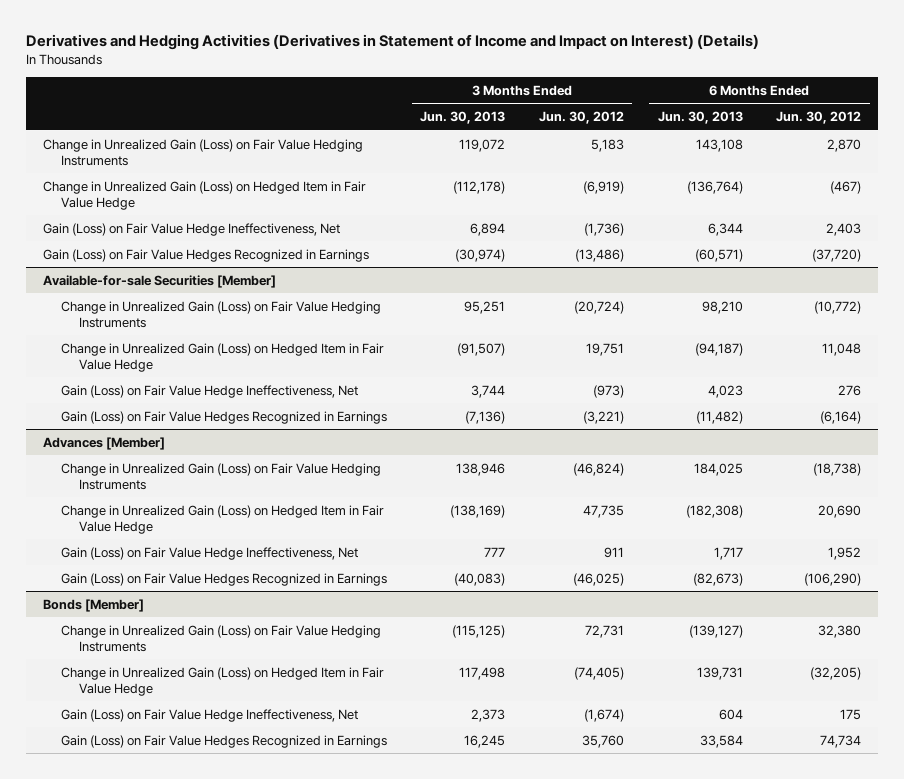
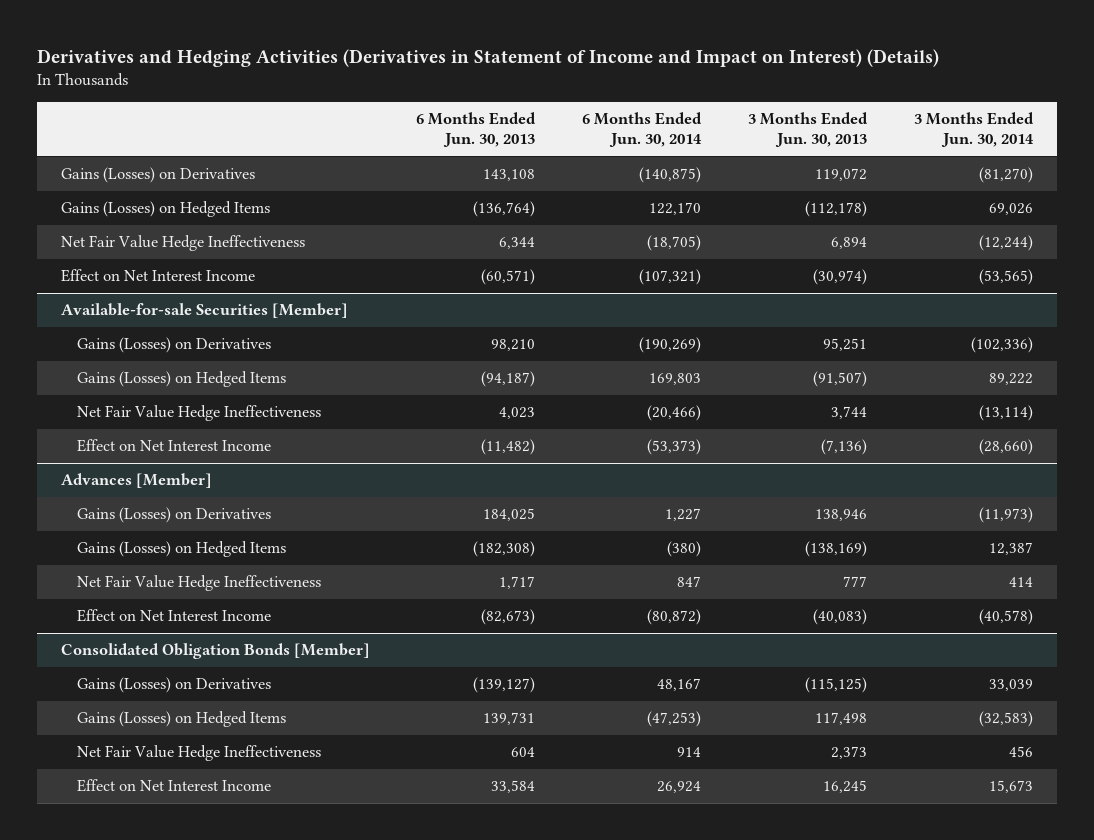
- | 3 Months Ended Jun. 30, 2013 | 3 Months Ended Jun. 30, 2012 | 6 Months Ended Jun. 30, 2013 | 6 Months Ended Jun. 30, 2012
+ | 6 Months Ended Jun. 30, 2013 | 6 Months Ended Jun. 30, 2014 | 3 Months Ended Jun. 30, 2013 | 3 Months Ended Jun. 30, 2014
- Change in Unrealized Gain (Loss) on Fair Value Hedging Instruments | 119,072 | 5,183 | 143,108 | 2,870
- Change in Unrealized Gain (Loss) on Hedged Item in Fair Value Hedge | (112,178) | (6,919) | (136,764) | (467)
- Gain (Loss) on Fair Value Hedge Ineffectiveness, Net | 6,894 | (1,736) | 6,344 | 2,403
- Gain (Loss) on Fair Value Hedges Recognized in Earnings | (30,974) | (13,486) | (60,571) | (37,720)
+ Gains (Losses) on Derivatives | 143,108 | (140,875) | 119,072 | (81,270)
+ Gains (Losses) on Hedged Items | (136,764) | 122,170 | (112,178) | 69,026
+ Net Fair Value Hedge Ineffectiveness | 6,344 | (18,705) | 6,894 | (12,244)
+ Effect on Net Interest Income | (60,571) | (107,321) | (30,974) | (53,565)
@ Available-for-sale Securities [Member]
- Change in Unrealized Gain (Loss) on Fair Value Hedging Instruments | 95,251 | (20,724) | 98,210 | (10,772)
- Change in Unrealized Gain (Loss) on Hedged Item in Fair Value Hedge | (91,507) | 19,751 | (94,187) | 11,048
- Gain (Loss) on Fair Value Hedge Ineffectiveness, Net | 3,744 | (973) | 4,023 | 276
- Gain (Loss) on Fair Value Hedges Recognized in Earnings | (7,136) | (3,221) | (11,482) | (6,164)
+ Gains (Losses) on Derivatives | 98,210 | (190,269) | 95,251 | (102,336)
+ Gains (Losses) on Hedged Items | (94,187) | 169,803 | (91,507) | 89,222
+ Net Fair Value Hedge Ineffectiveness | 4,023 | (20,466) | 3,744 | (13,114)
+ Effect on Net Interest Income | (11,482) | (53,373) | (7,136) | (28,660)
@ Advances [Member]
- Change in Unrealized Gain (Loss) on Fair Value Hedging Instruments | 138,946 | (46,824) | 184,025 | (18,738)
- Change in Unrealized Gain (Loss) on Hedged Item in Fair Value Hedge | (138,169) | 47,735 | (182,308) | 20,690
- Gain (Loss) on Fair Value Hedge Ineffectiveness, Net | 777 | 911 | 1,717 | 1,952
- Gain (Loss) on Fair Value Hedges Recognized in Earnings | (40,083) | (46,025) | (82,673) | (106,290)
- Bonds [Member]
- Change in Unrealized Gain (Loss) on Fair Value Hedging Instruments | (115,125) | 72,731 | (139,127) | 32,380
- Change in Unrealized Gain (Loss) on Hedged Item in Fair Value Hedge | 117,498 | (74,405) | 139,731 | (32,205)
- Gain (Loss) on Fair Value Hedge Ineffectiveness, Net | 2,373 | (1,674) | 604 | 175
- Gain (Loss) on Fair Value Hedges Recognized in Earnings | 16,245 | 35,760 | 33,584 | 74,734
@ Advances [Member]
+ Gains (Losses) on Derivatives | 184,025 | 1,227 | 138,946 | (11,973)
+ Gains (Losses) on Hedged Items | (182,308) | (380) | (138,169) | 12,387
+ Net Fair Value Hedge Ineffectiveness | 1,717 | 847 | 777 | 414
+ Effect on Net Interest Income | (82,673) | (80,872) | (40,083) | (40,578)
+ Consolidated Obligation Bonds [Member]
+ Gains (Losses) on Derivatives | (139,127) | 48,167 | (115,125) | 33,039
+ Gains (Losses) on Hedged Items | 139,731 | (47,253) | 117,498 | (32,583)
+ Net Fair Value Hedge Ineffectiveness | 604 | 914 | 2,373 | 456
+ Effect on Net Interest Income | 33,584 | 26,924 | 16,245 | 15,673

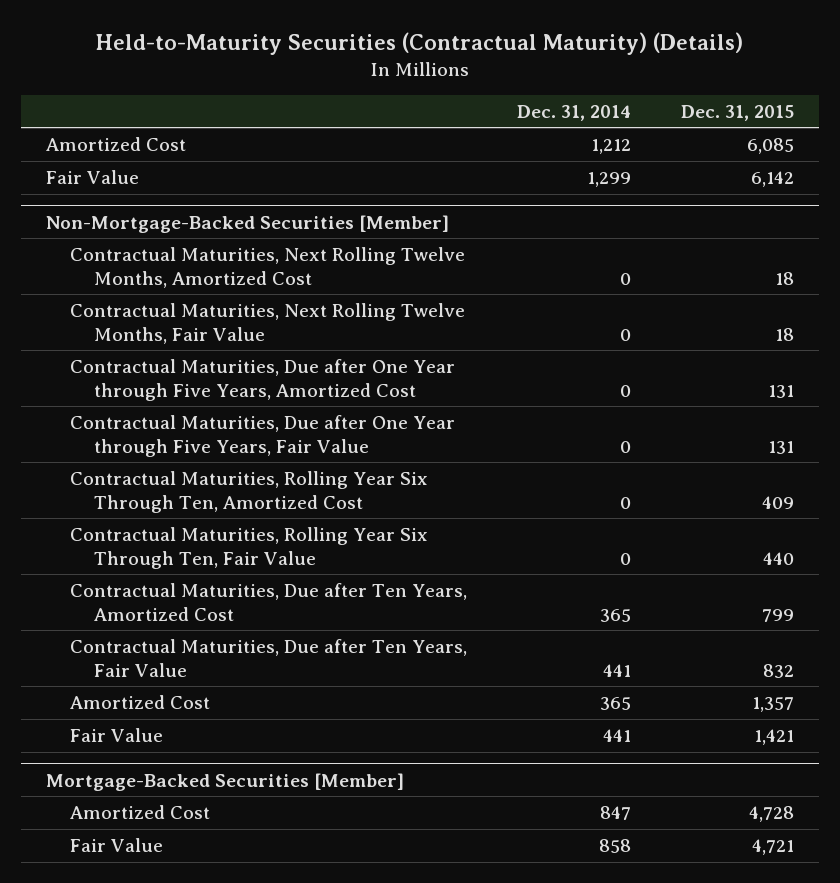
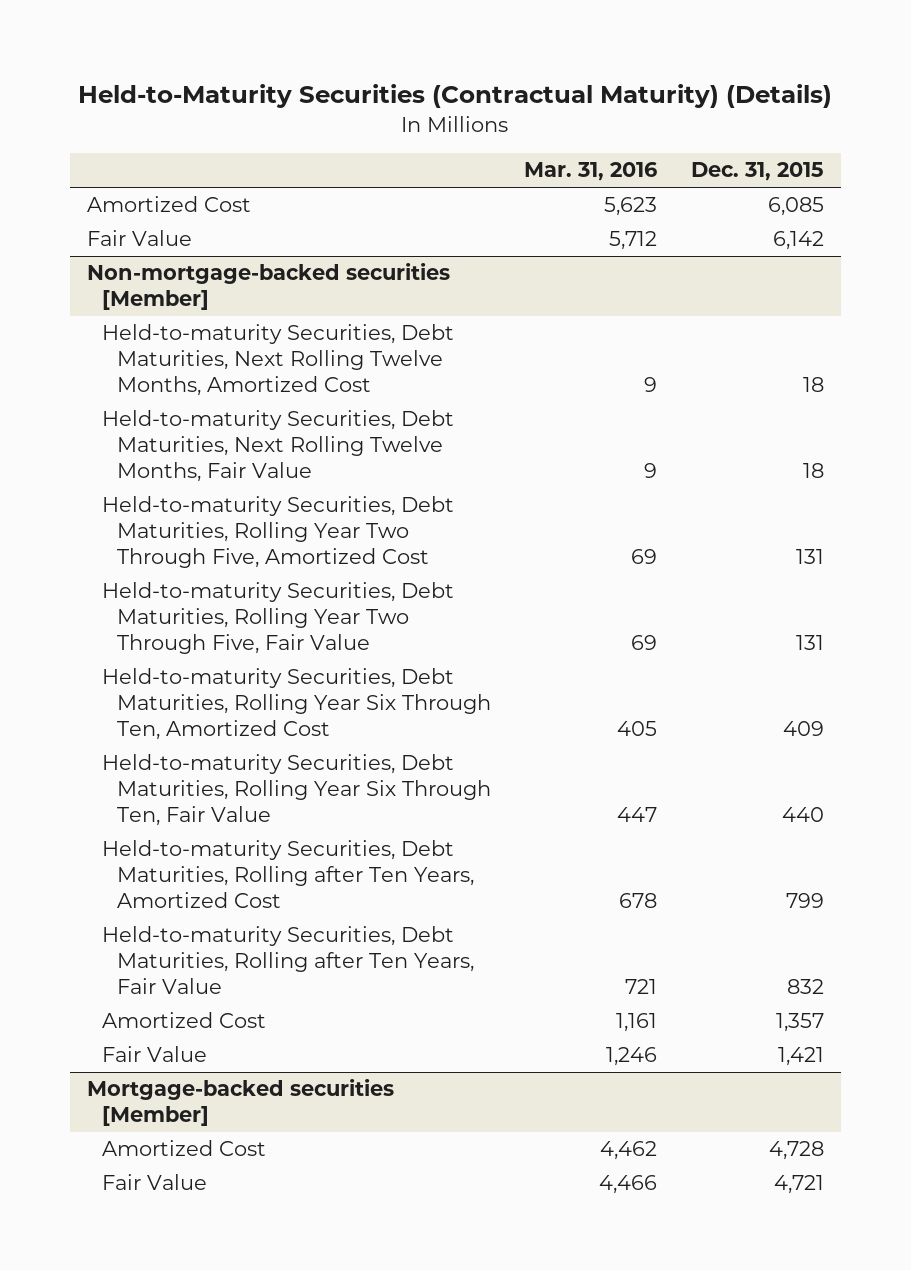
- | Dec. 31, 2014 | Dec. 31, 2015
+ | Mar. 31, 2016 | Dec. 31, 2015
- Non-Mortgage-Backed Securities [Member]
- Contractual Maturities, Next Rolling Twelve Months, Amortized Cost | 0 | 18
- Contractual Maturities, Next Rolling Twelve Months, Fair Value | 0 | 18
- Contractual Maturities, Due after One Year through Five Years, Amortized Cost | 0 | 131
- Contractual Maturities, Due after One Year through Five Years, Fair Value | 0 | 131
- Contractual Maturities, Rolling Year Six Through Ten, Amortized Cost | 0 | 409
- Contractual Maturities, Rolling Year Six Through Ten, Fair Value | 0 | 440
- Contractual Maturities, Due after Ten Years, Amortized Cost | 365 | 799
- Contractual Maturities, Due after Ten Years, Fair Value | 441 | 832
+ Non-mortgage-backed securities [Member]
+ Held-to-maturity Securities, Debt Maturities, Next Rolling Twelve Months, Amortized Cost | 9 | 18
+ Held-to-maturity Securities, Debt Maturities, Next Rolling Twelve Months, Fair Value | 9 | 18
+ Held-to-maturity Securities, Debt Maturities, Rolling Year Two Through Five, Amortized Cost | 69 | 131
+ Held-to-maturity Securities, Debt Maturities, Rolling Year Two Through Five, Fair Value | 69 | 131
+ Held-to-maturity Securities, Debt Maturities, Rolling Year Six Through Ten, Amortized Cost | 405 | 409
+ Held-to-maturity Securities, Debt Maturities, Rolling Year Six Through Ten, Fair Value | 447 | 440
+ Held-to-maturity Securities, Debt Maturities, Rolling after Ten Years, Amortized Cost | 678 | 799
+ Held-to-maturity Securities, Debt Maturities, Rolling after Ten Years, Fair Value | 721 | 832
- Mortgage-Backed Securities [Member]
+ Mortgage-backed securities [Member]

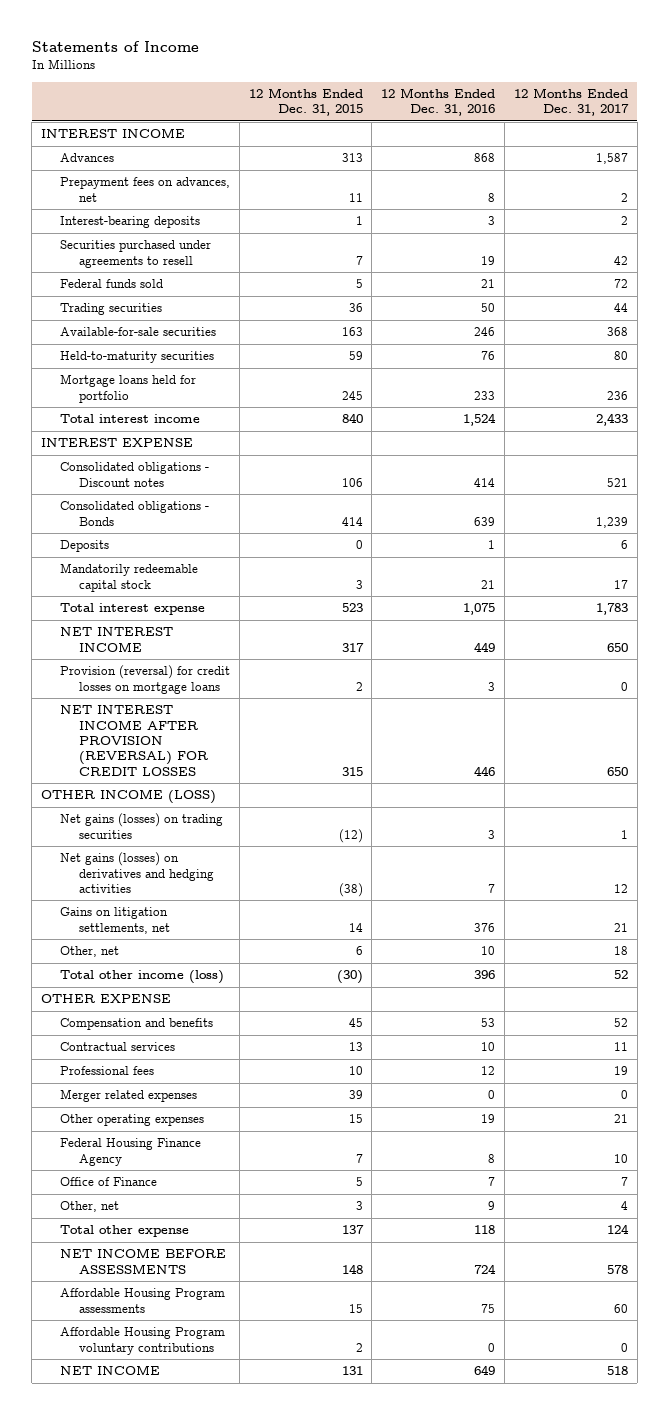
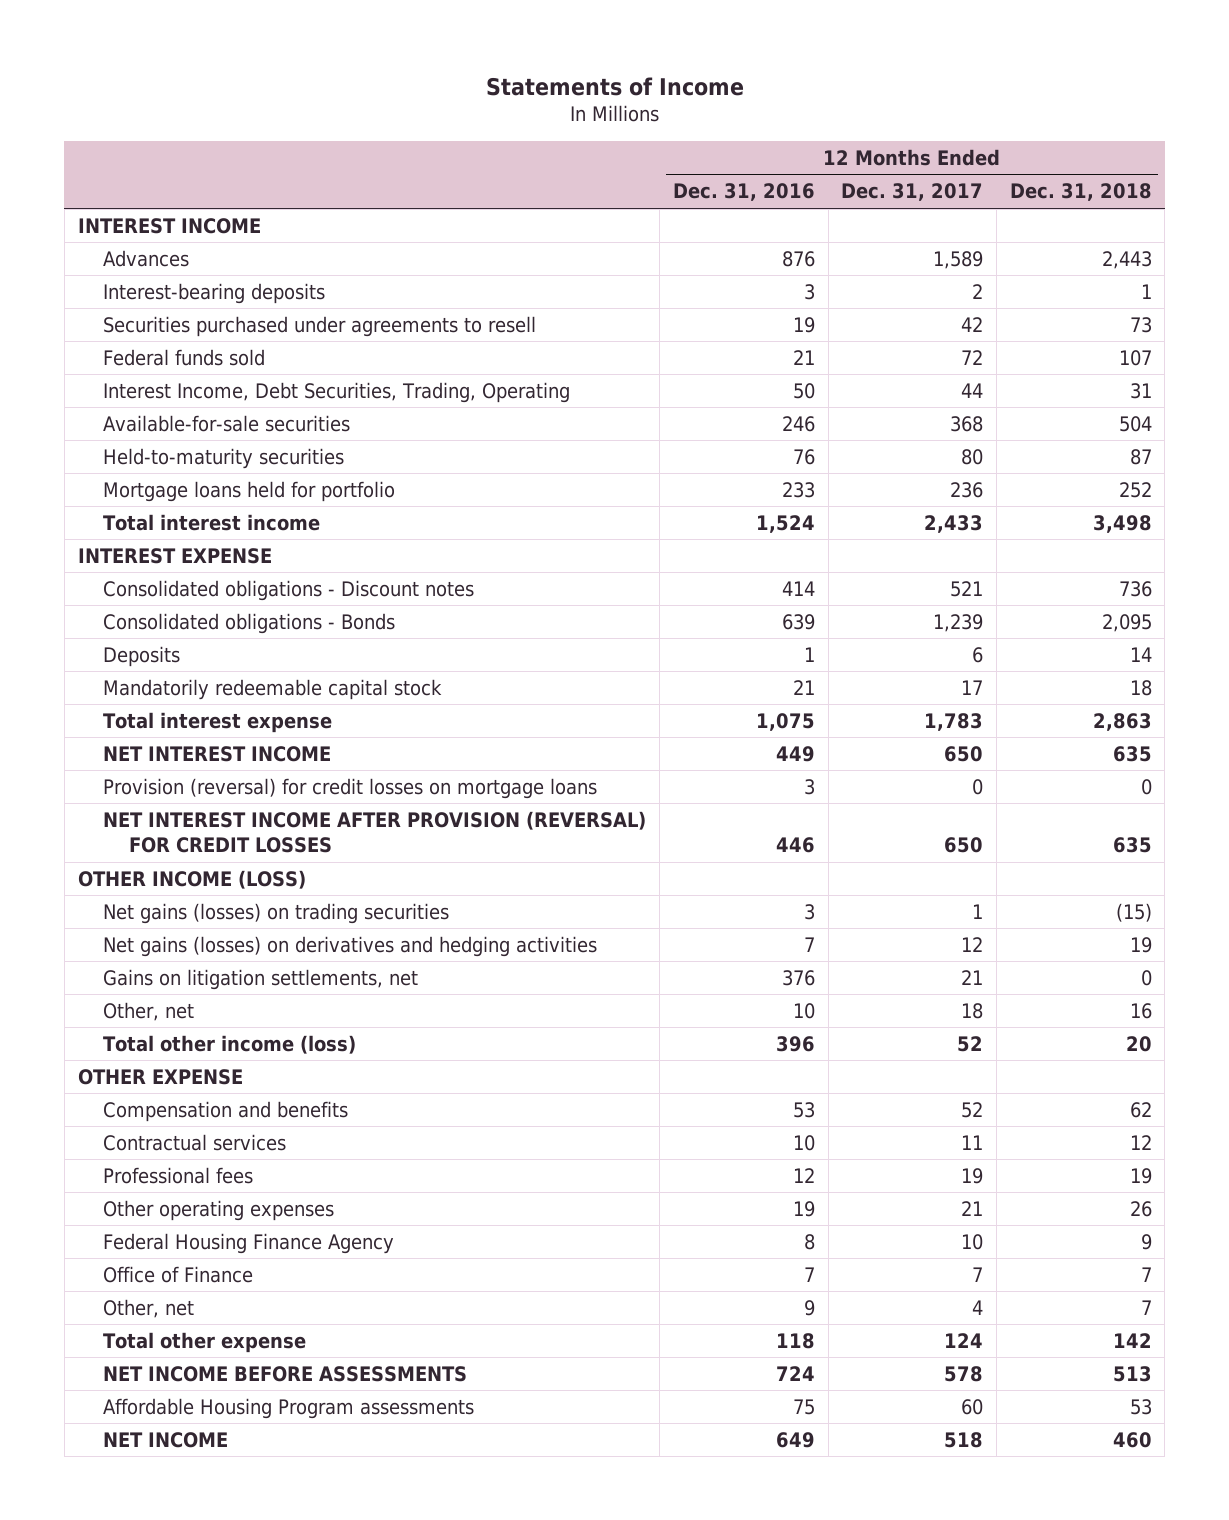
- | 12 Months Ended Dec. 31, 2015 | 12 Months Ended Dec. 31, 2016 | 12 Months Ended Dec. 31, 2017
+ | 12 Months Ended Dec. 31, 2016 | 12 Months Ended Dec. 31, 2017 | 12 Months Ended Dec. 31, 2018
- Advances | 313 | 868 | 1,587
- Prepayment fees on advances, net | 11 | 8 | 2
+ Advances | 876 | 1,589 | 2,443
- Trading securities | 36 | 50 | 44
+ Interest Income, Debt Securities, Trading, Operating | 50 | 44 | 31
- Merger related expenses | 39 | 0 | 0
- Affordable Housing Program voluntary contributions | 2 | 0 | 0

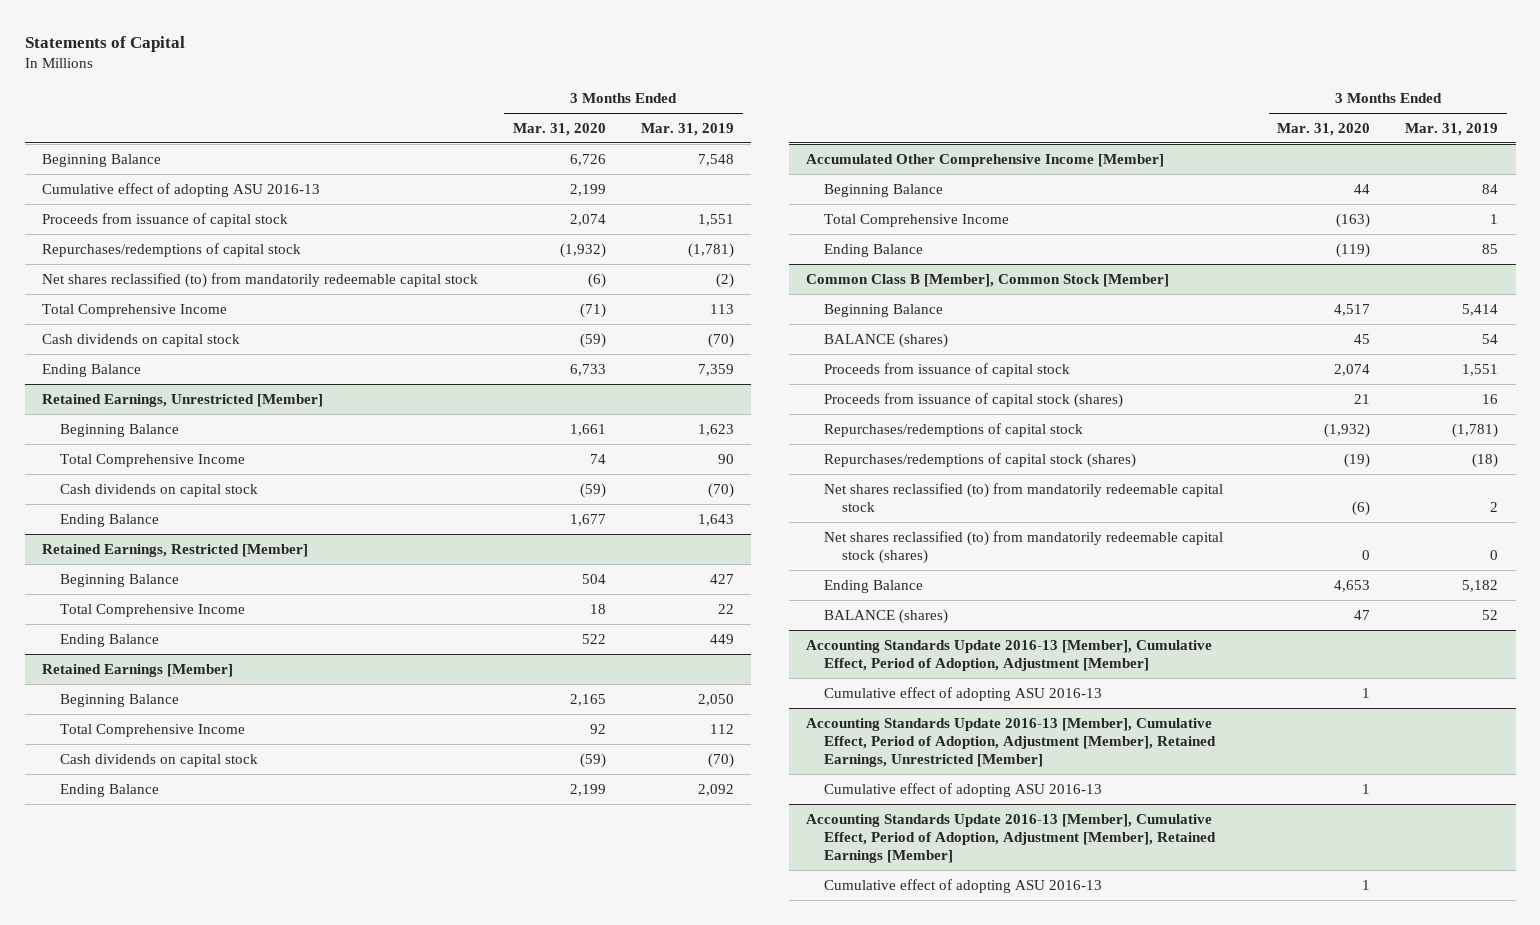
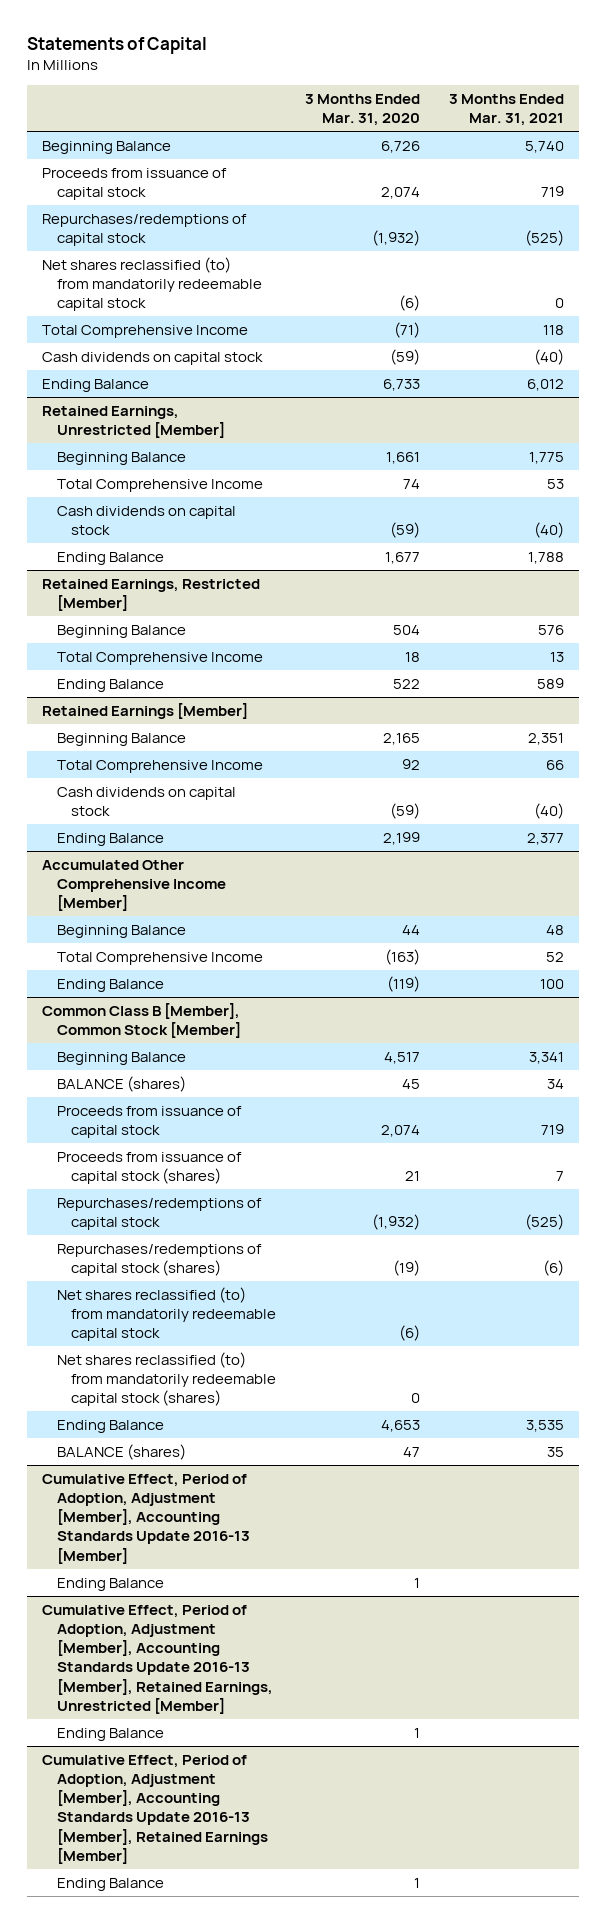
- | 3 Months Ended Mar. 31, 2020 | 3 Months Ended Mar. 31, 2019
+ | 3 Months Ended Mar. 31, 2020 | 3 Months Ended Mar. 31, 2021
- Cumulative effect of adopting ASU 2016-13 | 2,199 |
- Accounting Standards Update 2016-13 [Member], Cumulative Effect, Period of Adoption, Adjustment [Member]
- Cumulative effect of adopting ASU 2016-13 | 1 |
- Accounting Standards Update 2016-13 [Member], Cumulative Effect, Period of Adoption, Adjustment [Member], Retained Earnings, Unrestricted [Member]
- Cumulative effect of adopting ASU 2016-13 | 1 |
- Accounting Standards Update 2016-13 [Member], Cumulative Effect, Period of Adoption, Adjustment [Member], Retained Earnings [Member]
- Cumulative effect of adopting ASU 2016-13 | 1 |
+ Cumulative Effect, Period of Adoption, Adjustment [Member], Accounting Standards Update 2016-13 [Member]
+ Ending Balance | 1 |
+ Cumulative Effect, Period of Adoption, Adjustment [Member], Accounting Standards Update 2016-13 [Member], Retained Earnings, Unrestricted [Member]
+ Ending Balance | 1 |
+ Cumulative Effect, Period of Adoption, Adjustment [Member], Accounting Standards Update 2016-13 [Member], Retained Earnings [Member]
+ Ending Balance | 1 |

